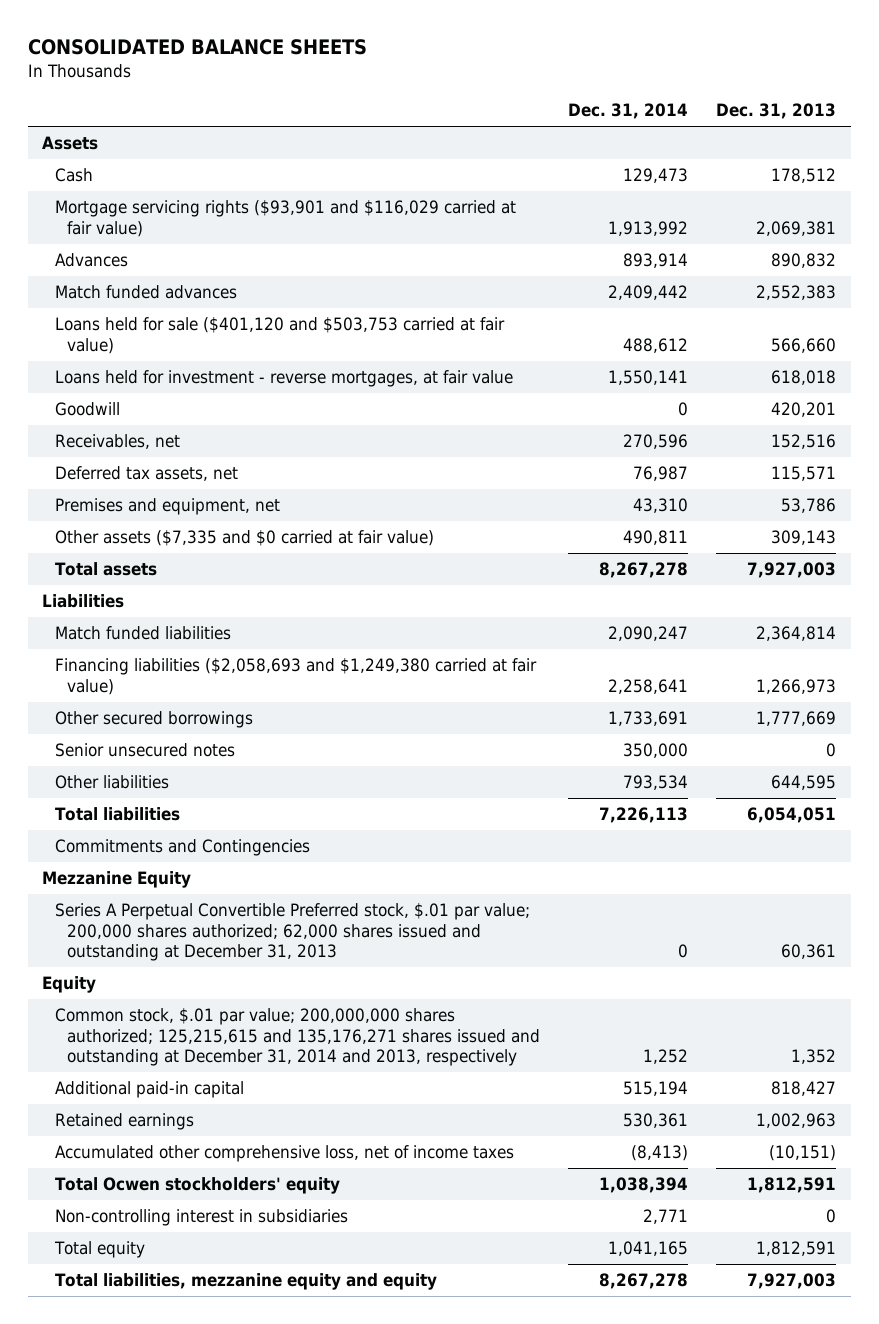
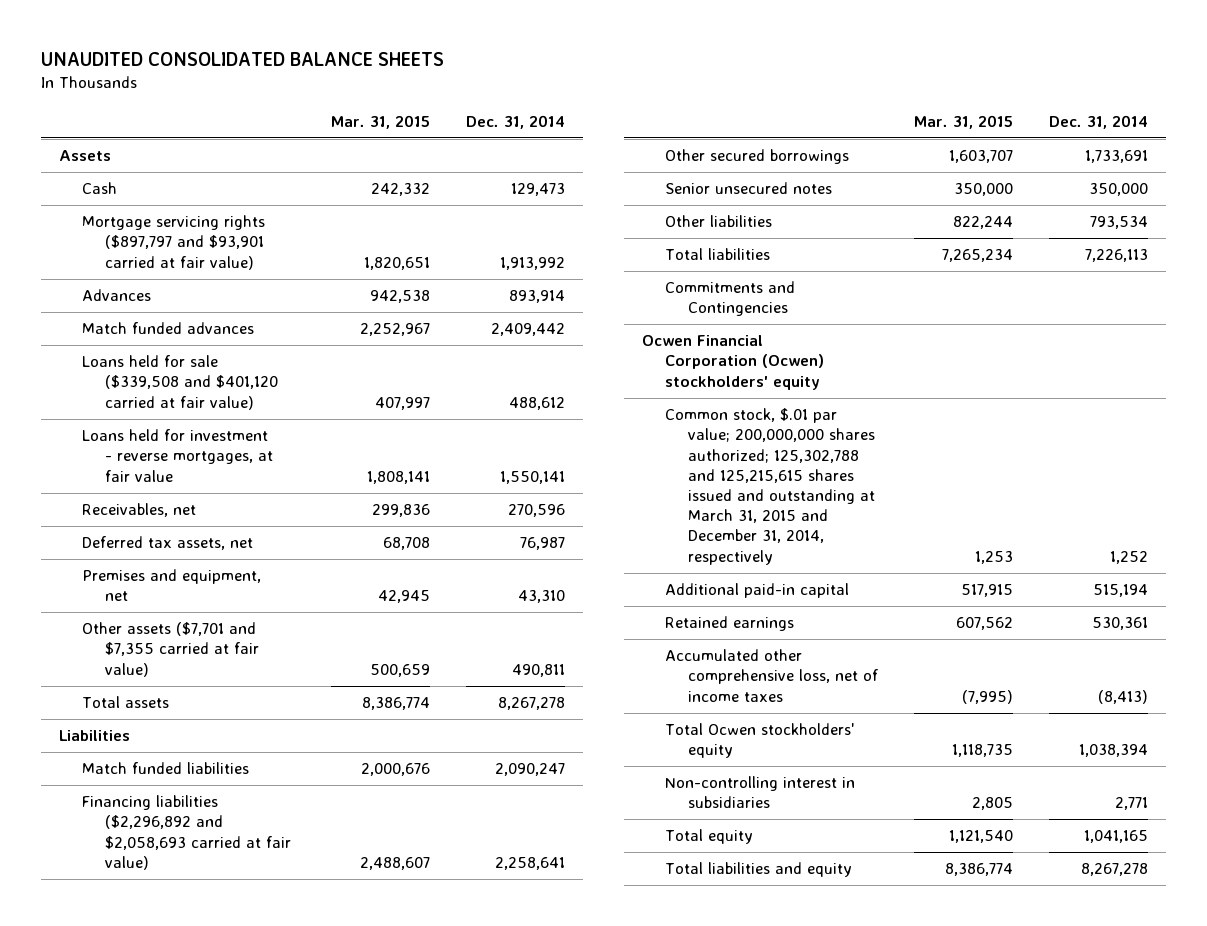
- CONSOLIDATED BALANCE SHEETS
+ UNAUDITED CONSOLIDATED BALANCE SHEETS
- | Dec. 31, 2014 | Dec. 31, 2013
+ | Mar. 31, 2015 | Dec. 31, 2014
- Mortgage servicing rights ($93,901 and $116,029 carried at fair value) | 1,913,992 | 2,069,381
+ Mortgage servicing rights ($897,797 and $93,901 carried at fair value) | 1,820,651 | 1,913,992
- Loans held for sale ($401,120 and $503,753 carried at fair value) | 488,612 | 566,660
+ Loans held for sale ($339,508 and $401,120 carried at fair value) | 407,997 | 488,612
- Goodwill | 0 | 420,201
- Other assets ($7,335 and $0 carried at fair value) | 490,811 | 309,143
+ Other assets ($7,701 and $7,355 carried at fair value) | 500,659 | 490,811
- Financing liabilities ($2,058,693 and $1,249,380 carried at fair value) | 2,258,641 | 1,266,973
+ Financing liabilities ($2,296,892 and $2,058,693 carried at fair value) | 2,488,607 | 2,258,641
- Mezzanine Equity
- Series A Perpetual Convertible Preferred stock, $.01 par value; 200,000 shares authorized; 62,000 shares issued and outstanding at December 31, 2013 | 0 | 60,361
- Equity
- Common stock, $.01 par value; 200,000,000 shares authorized; 125,215,615 and 135,176,271 shares issued and outstanding at December 31, 2014 and 2013, respectively | 1,252 | 1,352
+ Ocwen Financial Corporation (Ocwen) stockholders' equity
+ Common stock, $.01 par value; 200,000,000 shares authorized; 125,302,788 and 125,215,615 shares issued and outstanding at March 31, 2015 and December 31, 2014, respectively | 1,253 | 1,252
- Total liabilities, mezzanine equity and equity | 8,267,278 | 7,927,003
+ Total liabilities and equity | 8,386,774 | 8,267,278

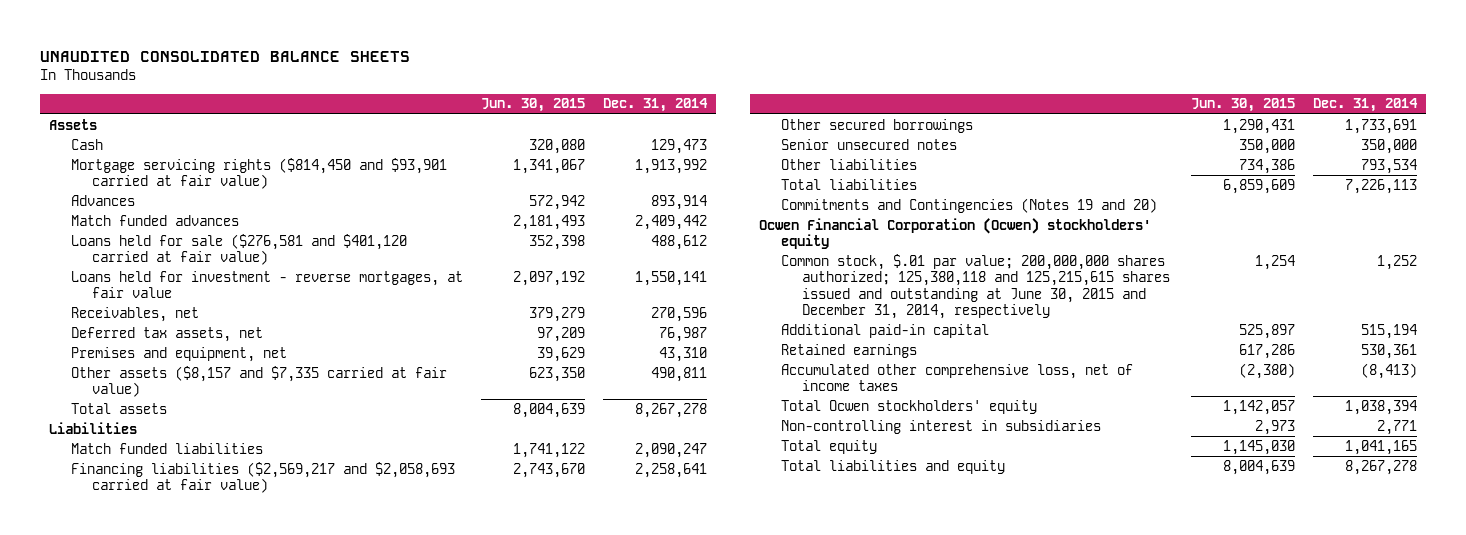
- | Mar. 31, 2015 | Dec. 31, 2014
+ | Jun. 30, 2015 | Dec. 31, 2014
- Mortgage servicing rights ($897,797 and $93,901 carried at fair value) | 1,820,651 | 1,913,992
+ Mortgage servicing rights ($814,450 and $93,901 carried at fair value) | 1,341,067 | 1,913,992
- Loans held for sale ($339,508 and $401,120 carried at fair value) | 407,997 | 488,612
+ Loans held for sale ($276,581 and $401,120 carried at fair value) | 352,398 | 488,612
- Other assets ($7,701 and $7,355 carried at fair value) | 500,659 | 490,811
+ Other assets ($8,157 and $7,335 carried at fair value) | 623,350 | 490,811
- Financing liabilities ($2,296,892 and $2,058,693 carried at fair value) | 2,488,607 | 2,258,641
+ Financing liabilities ($2,569,217 and $2,058,693 carried at fair value) | 2,743,670 | 2,258,641
- Commitments and Contingencies
+ Commitments and Contingencies (Notes 19 and 20)
- Common stock, $.01 par value; 200,000,000 shares authorized; 125,302,788 and 125,215,615 shares issued and outstanding at March 31, 2015 and December 31, 2014, respectively | 1,253 | 1,252
+ Common stock, $.01 par value; 200,000,000 shares authorized; 125,380,118 and 125,215,615 shares issued and outstanding at June 30, 2015 and December 31, 2014, respectively | 1,254 | 1,252

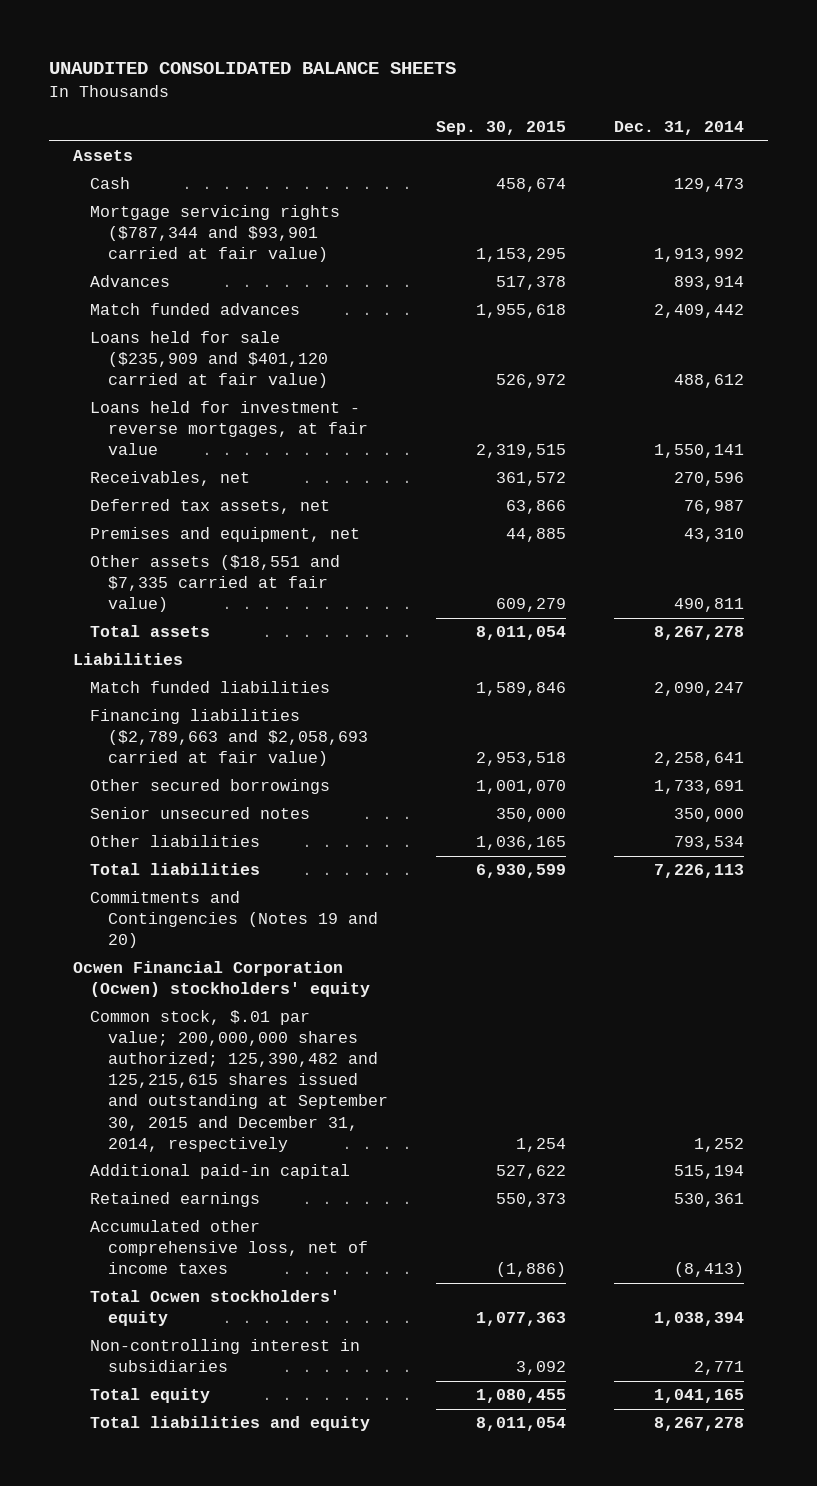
- | Jun. 30, 2015 | Dec. 31, 2014
+ | Sep. 30, 2015 | Dec. 31, 2014
- Mortgage servicing rights ($814,450 and $93,901 carried at fair value) | 1,341,067 | 1,913,992
+ Mortgage servicing rights ($787,344 and $93,901 carried at fair value) | 1,153,295 | 1,913,992
- Loans held for sale ($276,581 and $401,120 carried at fair value) | 352,398 | 488,612
+ Loans held for sale ($235,909 and $401,120 carried at fair value) | 526,972 | 488,612
- Other assets ($8,157 and $7,335 carried at fair value) | 623,350 | 490,811
+ Other assets ($18,551 and $7,335 carried at fair value) | 609,279 | 490,811
- Financing liabilities ($2,569,217 and $2,058,693 carried at fair value) | 2,743,670 | 2,258,641
+ Financing liabilities ($2,789,663 and $2,058,693 carried at fair value) | 2,953,518 | 2,258,641
- Common stock, $.01 par value; 200,000,000 shares authorized; 125,380,118 and 125,215,615 shares issued and outstanding at June 30, 2015 and December 31, 2014, respectively | 1,254 | 1,252
+ Common stock, $.01 par value; 200,000,000 shares authorized; 125,390,482 and 125,215,615 shares issued and outstanding at September 30, 2015 and December 31, 2014, respectively | 1,254 | 1,252

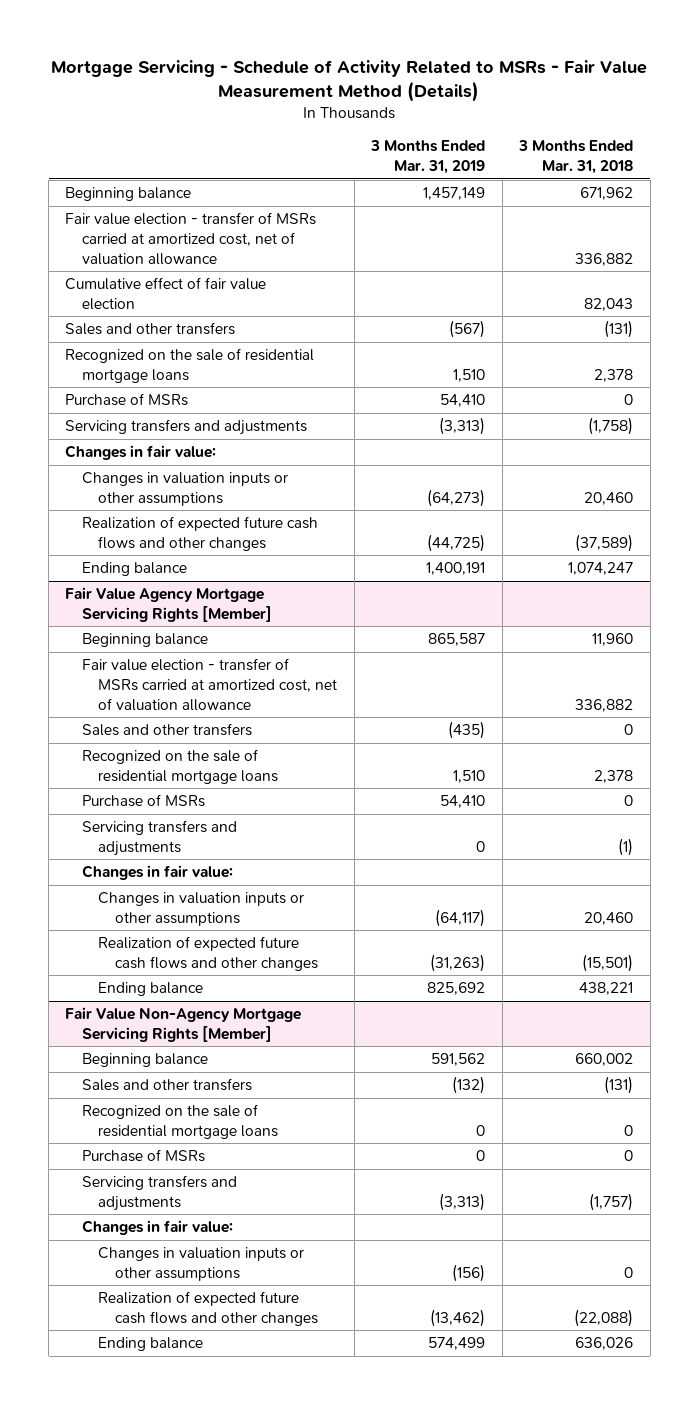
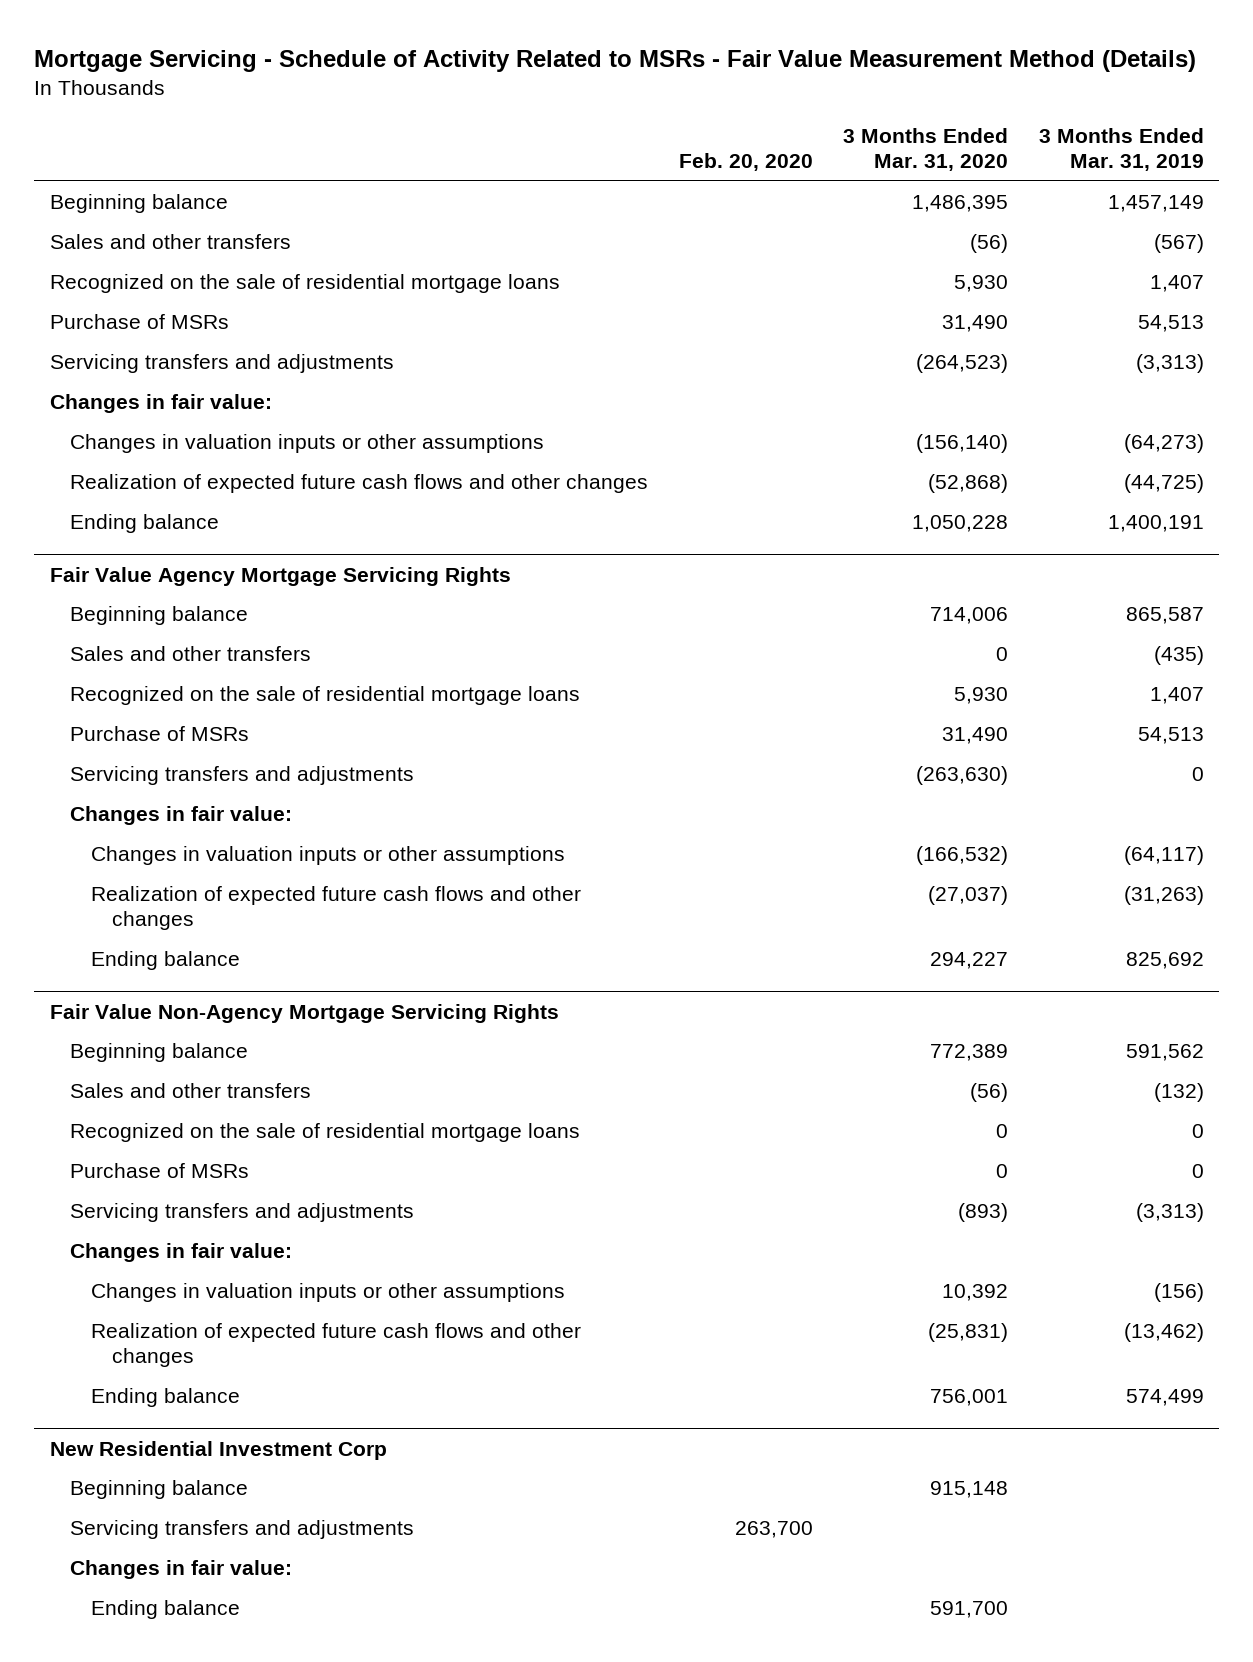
- | 3 Months Ended Mar. 31, 2019 | 3 Months Ended Mar. 31, 2018
+ | Feb. 20, 2020 | 3 Months Ended Mar. 31, 2020 | 3 Months Ended Mar. 31, 2019
- Fair value election - transfer of MSRs carried at amortized cost, net of valuation allowance | | 336,882
- Cumulative effect of fair value election | | 82,043
- Recognized on the sale of residential mortgage loans | 1,510 | 2,378
- Purchase of MSRs | 54,410 | 0
+ Recognized on the sale of residential mortgage loans | | 5,930 | 1,407
+ Purchase of MSRs | | 31,490 | 54,513
- Fair Value Agency Mortgage Servicing Rights [Member]
+ Fair Value Agency Mortgage Servicing Rights
- Fair value election - transfer of MSRs carried at amortized cost, net of valuation allowance | | 336,882
- Recognized on the sale of residential mortgage loans | 1,510 | 2,378
- Purchase of MSRs | 54,410 | 0
+ Recognized on the sale of residential mortgage loans | | 5,930 | 1,407
+ Purchase of MSRs | | 31,490 | 54,513
- Fair Value Non-Agency Mortgage Servicing Rights [Member]
+ Fair Value Non-Agency Mortgage Servicing Rights
+ New Residential Investment Corp
+ Beginning balance | | 915,148 |
+ Servicing transfers and adjustments | 263,700 | |
+ Changes in fair value:
+ Ending balance | | 591,700 |

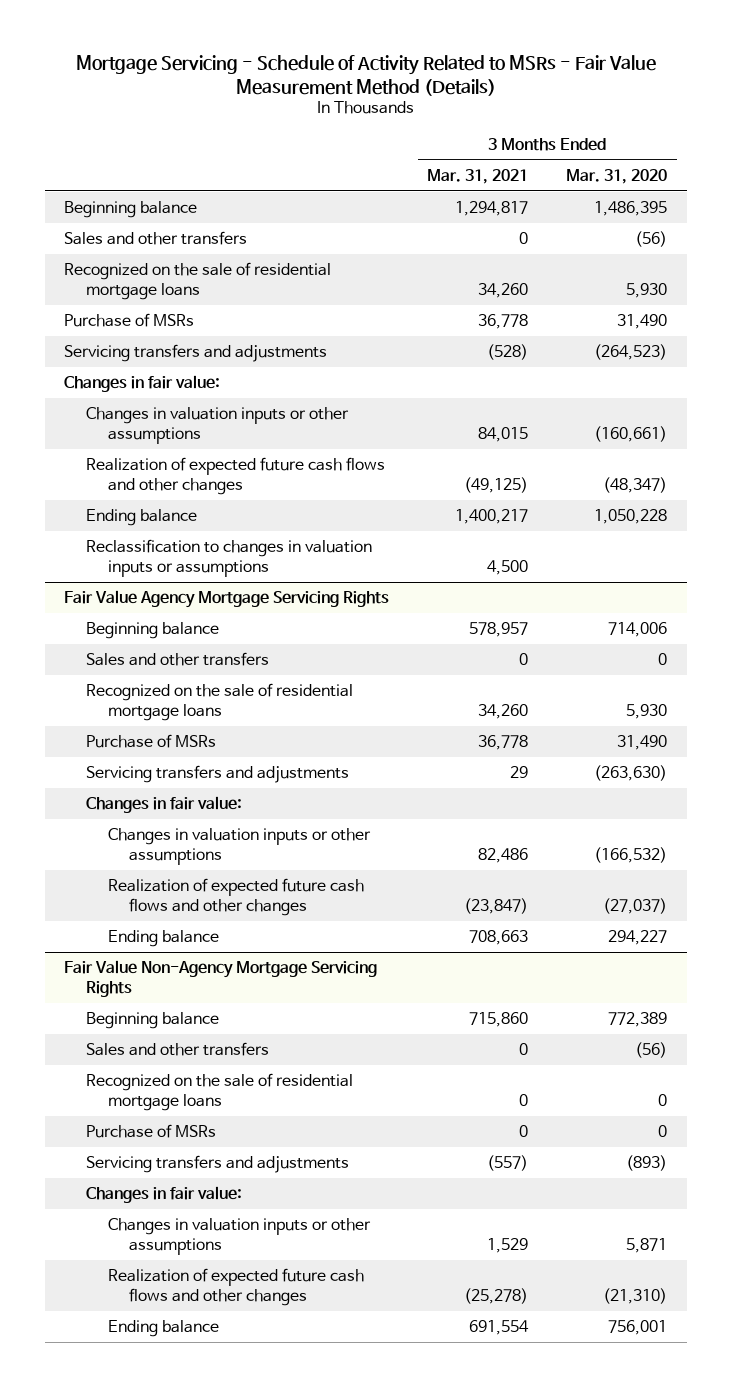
- | Feb. 20, 2020 | 3 Months Ended Mar. 31, 2020 | 3 Months Ended Mar. 31, 2019
+ | 3 Months Ended Mar. 31, 2021 | 3 Months Ended Mar. 31, 2020
- Changes in valuation inputs or other assumptions | | (156,140) | (64,273)
- Realization of expected future cash flows and other changes | | (52,868) | (44,725)
+ Changes in valuation inputs or other assumptions | 84,015 | (160,661)
+ Realization of expected future cash flows and other changes | (49,125) | (48,347)
+ Reclassification to changes in valuation inputs or assumptions | 4,500 |
@ Fair Value Non-Agency Mortgage Servicing Rights
- Changes in valuation inputs or other assumptions | | 10,392 | (156)
- Realization of expected future cash flows and other changes | | (25,831) | (13,462)
+ Changes in valuation inputs or other assumptions | 1,529 | 5,871
+ Realization of expected future cash flows and other changes | (25,278) | (21,310)
- New Residential Investment Corp
- Beginning balance | | 915,148 |
- Servicing transfers and adjustments | 263,700 | |
- Changes in fair value:
- Ending balance | | 591,700 |

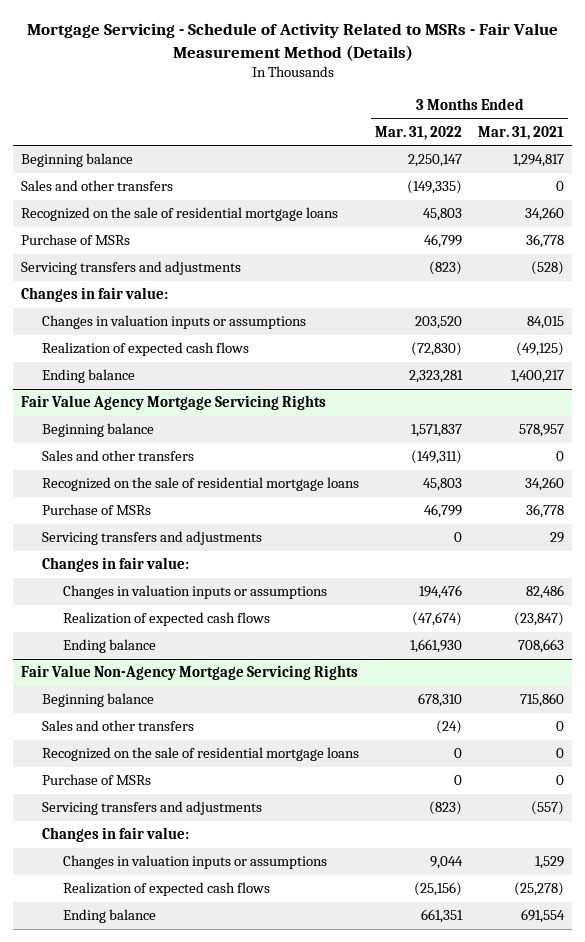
- | 3 Months Ended Mar. 31, 2021 | 3 Months Ended Mar. 31, 2020
+ | 3 Months Ended Mar. 31, 2022 | 3 Months Ended Mar. 31, 2021
- Changes in valuation inputs or other assumptions | 84,015 | (160,661)
- Realization of expected future cash flows and other changes | (49,125) | (48,347)
+ Changes in valuation inputs or assumptions | 203,520 | 84,015
+ Realization of expected cash flows | (72,830) | (49,125)
- Reclassification to changes in valuation inputs or assumptions | 4,500 |
@ Fair Value Agency Mortgage Servicing Rights
- Changes in valuation inputs or other assumptions | 82,486 | (166,532)
- Realization of expected future cash flows and other changes | (23,847) | (27,037)
+ Changes in valuation inputs or assumptions | 194,476 | 82,486
+ Realization of expected cash flows | (47,674) | (23,847)
@ Fair Value Non-Agency Mortgage Servicing Rights
- Changes in valuation inputs or other assumptions | 1,529 | 5,871
- Realization of expected future cash flows and other changes | (25,278) | (21,310)
+ Changes in valuation inputs or assumptions | 9,044 | 1,529
+ Realization of expected cash flows | (25,156) | (25,278)

